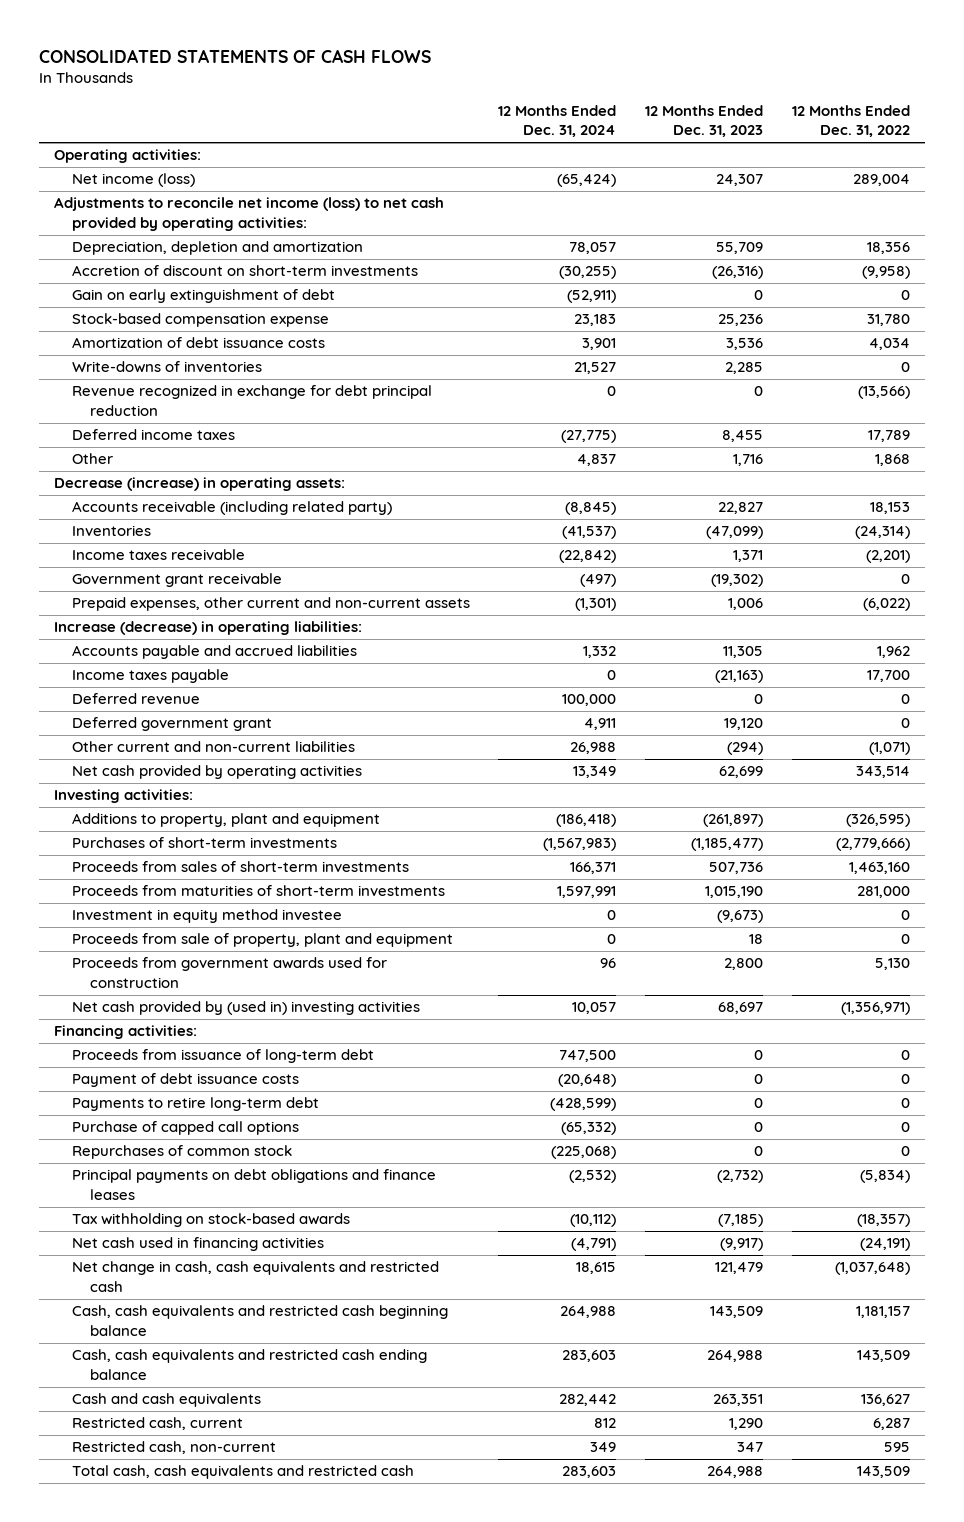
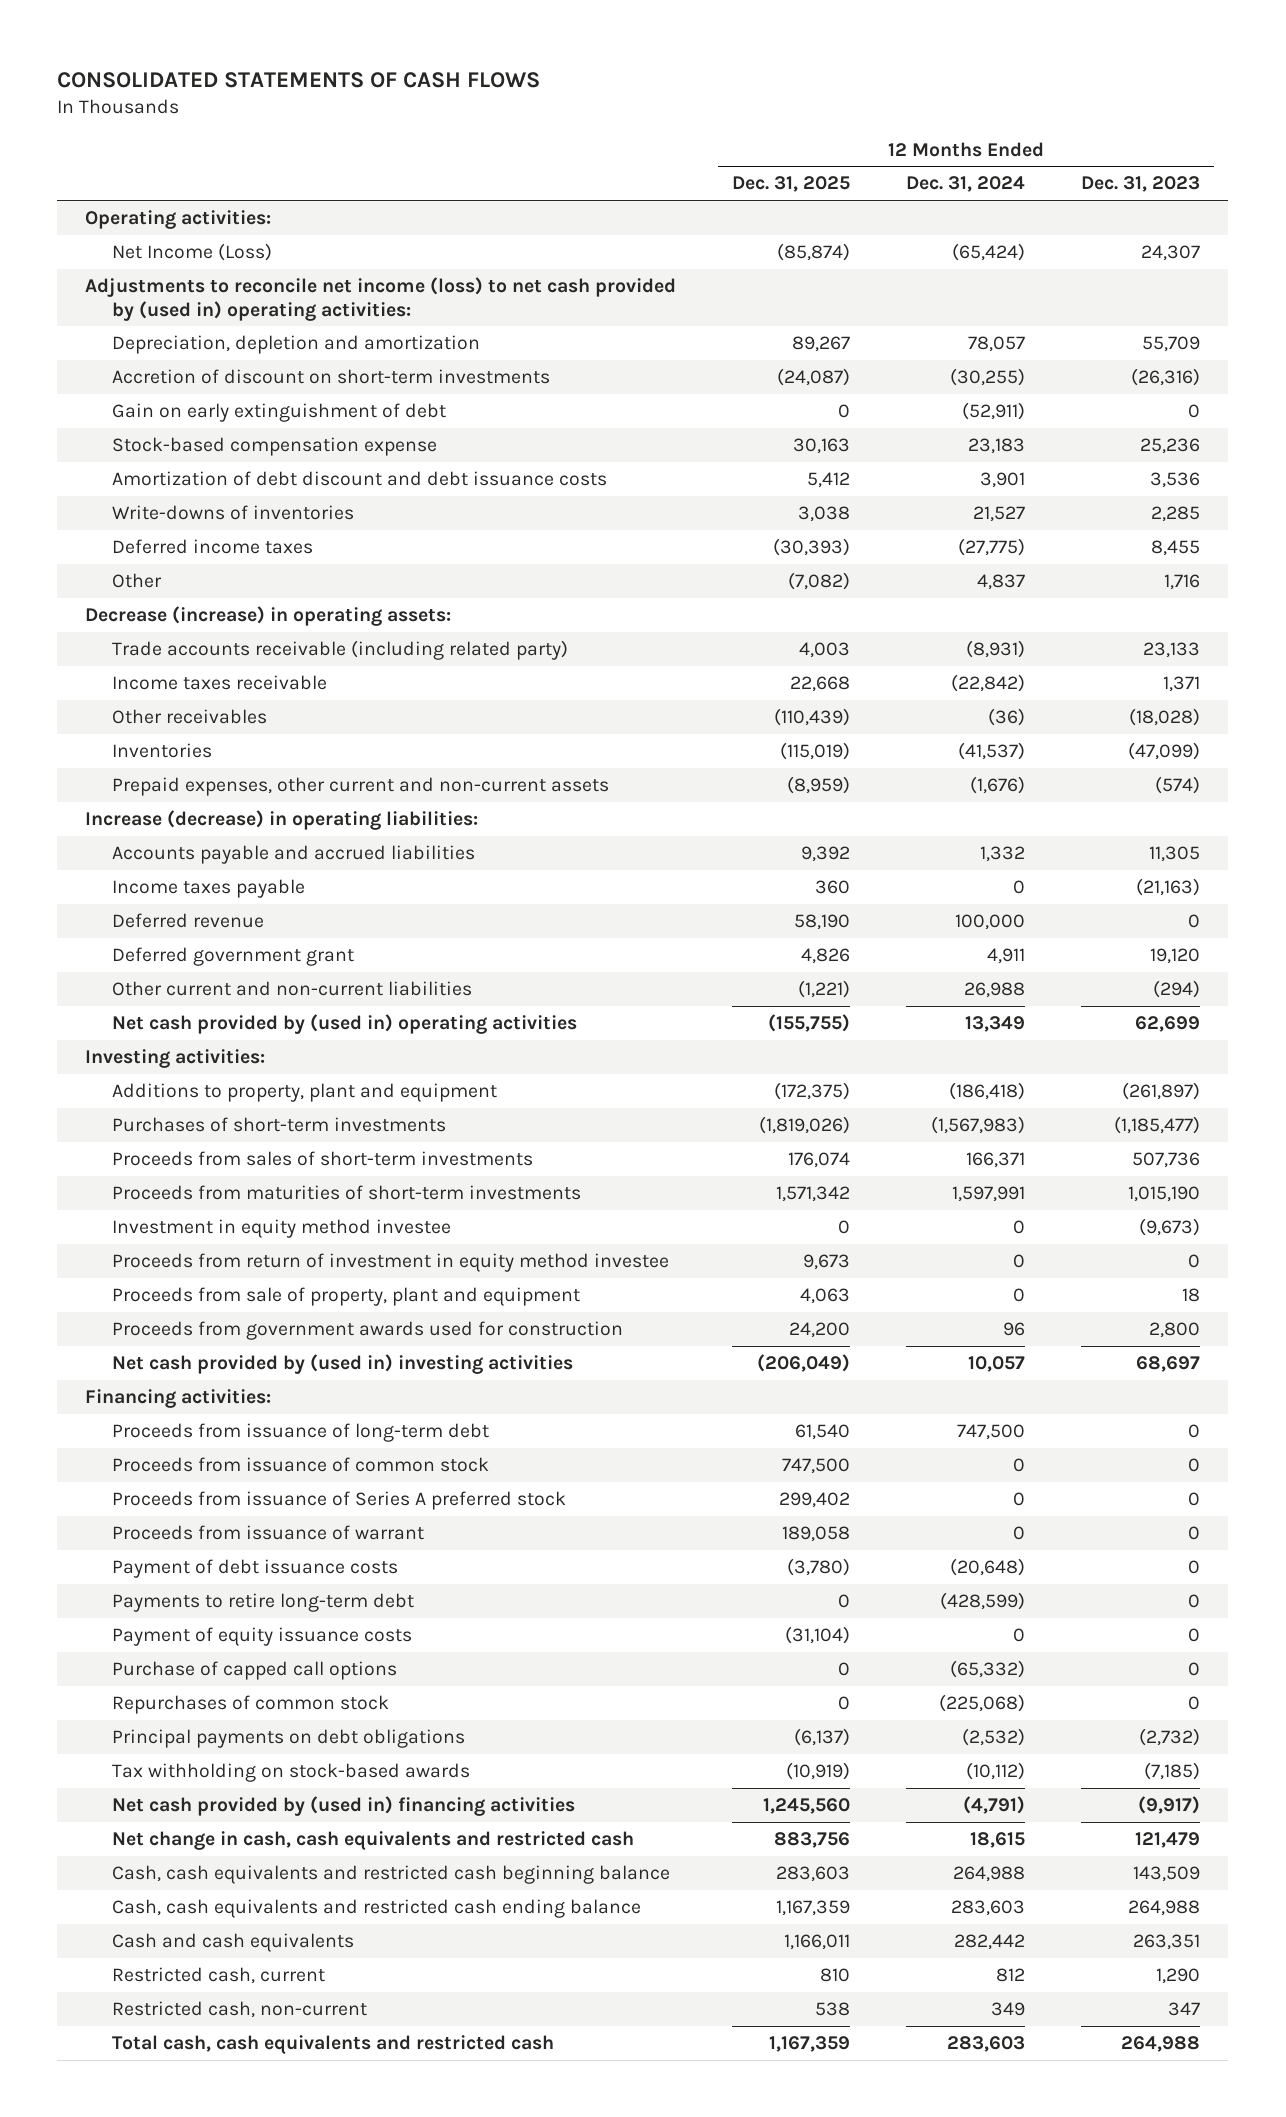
- | 12 Months Ended Dec. 31, 2024 | 12 Months Ended Dec. 31, 2023 | 12 Months Ended Dec. 31, 2022
+ | 12 Months Ended Dec. 31, 2025 | 12 Months Ended Dec. 31, 2024 | 12 Months Ended Dec. 31, 2023
- Net income (loss) | (65,424) | 24,307 | 289,004
- Adjustments to reconcile net income (loss) to net cash provided by operating activities:
+ Net Income (Loss) | (85,874) | (65,424) | 24,307
+ Adjustments to reconcile net income (loss) to net cash provided by (used in) operating activities:
- Amortization of debt issuance costs | 3,901 | 3,536 | 4,034
+ Amortization of debt discount and debt issuance costs | 5,412 | 3,901 | 3,536
- Revenue recognized in exchange for debt principal reduction | 0 | 0 | (13,566)
- Accounts receivable (including related party) | (8,845) | 22,827 | 18,153
+ Trade accounts receivable (including related party) | 4,003 | (8,931) | 23,133
- Government grant receivable | (497) | (19,302) | 0
- Prepaid expenses, other current and non-current assets | (1,301) | 1,006 | (6,022)
+ Other receivables | (110,439) | (36) | (18,028)
moved down: Inventories | (115,019) | (41,537) | (47,099)
+ Prepaid expenses, other current and non-current assets | (8,959) | (1,676) | (574)
- Net cash provided by operating activities | 13,349 | 62,699 | 343,514
+ Net cash provided by (used in) operating activities | (155,755) | 13,349 | 62,699
+ Proceeds from return of investment in equity method investee | 9,673 | 0 | 0
+ Proceeds from issuance of common stock | 747,500 | 0 | 0
+ Proceeds from issuance of Series A preferred stock | 299,402 | 0 | 0
+ Proceeds from issuance of warrant | 189,058 | 0 | 0
+ Payment of equity issuance costs | (31,104) | 0 | 0
- Principal payments on debt obligations and finance leases | (2,532) | (2,732) | (5,834)
+ Principal payments on debt obligations | (6,137) | (2,532) | (2,732)
- Net cash used in financing activities | (4,791) | (9,917) | (24,191)
+ Net cash provided by (used in) financing activities | 1,245,560 | (4,791) | (9,917)

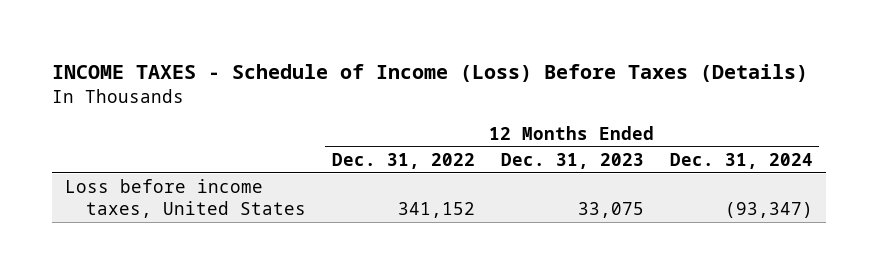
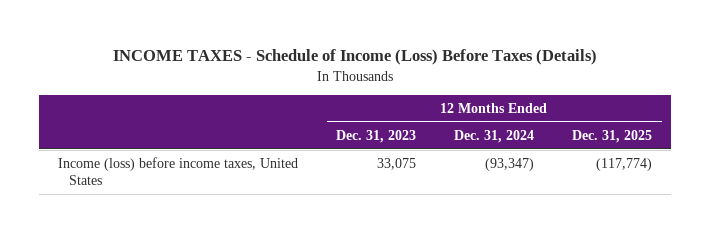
- | 12 Months Ended Dec. 31, 2022 | 12 Months Ended Dec. 31, 2023 | 12 Months Ended Dec. 31, 2024
+ | 12 Months Ended Dec. 31, 2023 | 12 Months Ended Dec. 31, 2024 | 12 Months Ended Dec. 31, 2025
- Loss before income taxes, United States | 341,152 | 33,075 | (93,347)
+ Income (loss) before income taxes, United States | 33,075 | (93,347) | (117,774)

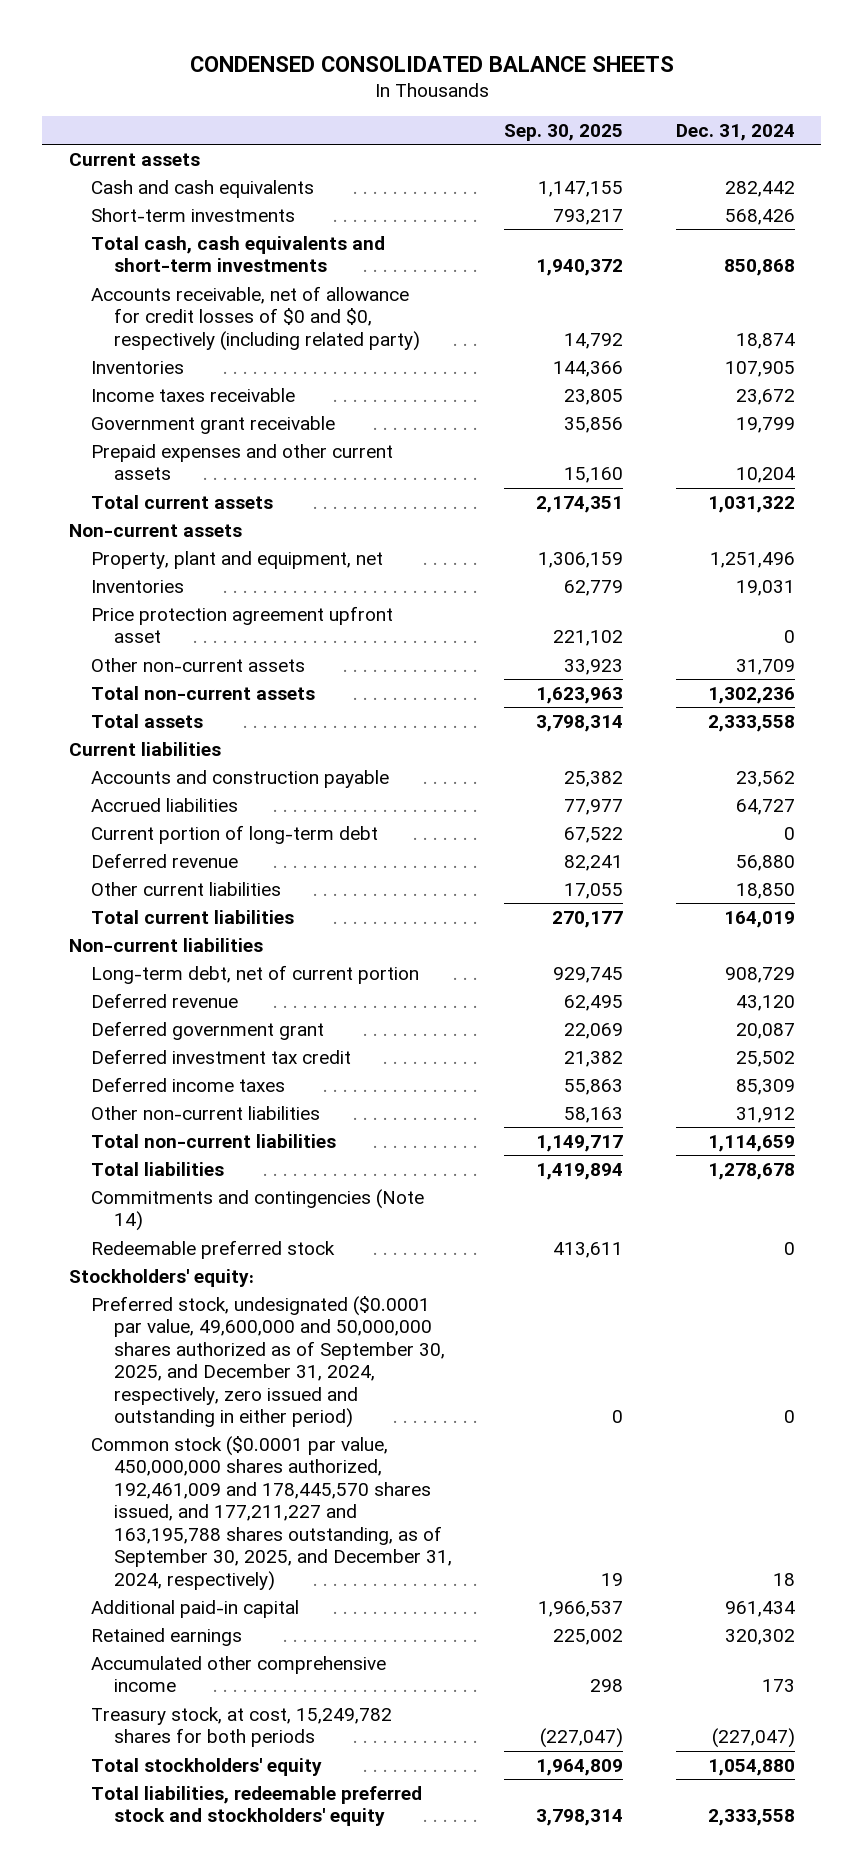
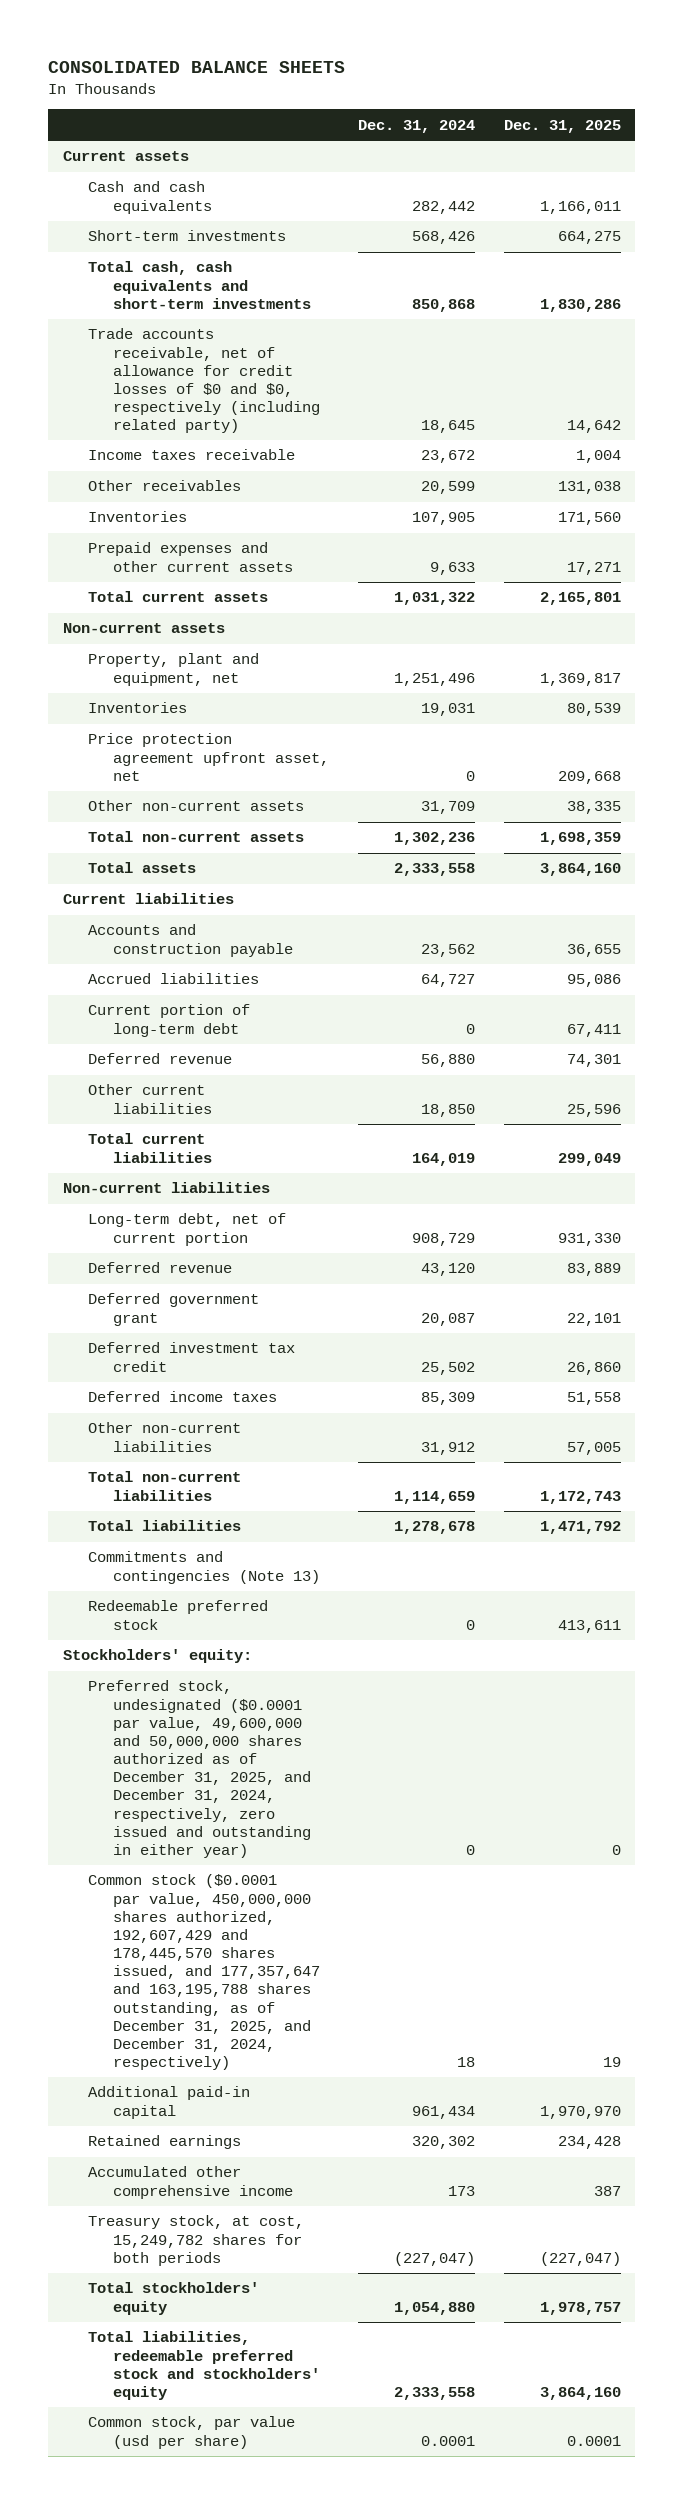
- CONDENSED CONSOLIDATED BALANCE SHEETS
+ CONSOLIDATED BALANCE SHEETS
- | Sep. 30, 2025 | Dec. 31, 2024
+ | Dec. 31, 2024 | Dec. 31, 2025
- Accounts receivable, net of allowance for credit losses of $0 and $0, respectively (including related party) | 14,792 | 18,874
+ Trade accounts receivable, net of allowance for credit losses of $0 and $0, respectively (including related party) | 18,645 | 14,642
- Government grant receivable | 35,856 | 19,799
- Prepaid expenses and other current assets | 15,160 | 10,204
+ Other receivables | 20,599 | 131,038
moved down: Inventories | 107,905 | 171,560
+ Prepaid expenses and other current assets | 9,633 | 17,271
- Price protection agreement upfront asset | 221,102 | 0
+ Price protection agreement upfront asset, net | 0 | 209,668
- Commitments and contingencies (Note 14)
+ Commitments and contingencies (Note 13)
- Preferred stock, undesignated ($0.0001 par value, 49,600,000 and 50,000,000 shares authorized as of September 30, 2025, and December 31, 2024, respectively, zero issued and outstanding in either period) | 0 | 0
- Common stock ($0.0001 par value, 450,000,000 shares authorized, 192,461,009 and 178,445,570 shares issued, and 177,211,227 and 163,195,788 shares outstanding, as of September 30, 2025, and December 31, 2024, respectively) | 19 | 18
+ Preferred stock, undesignated ($0.0001 par value, 49,600,000 and 50,000,000 shares authorized as of December 31, 2025, and December 31, 2024, respectively, zero issued and outstanding in either year) | 0 | 0
+ Common stock ($0.0001 par value, 450,000,000 shares authorized, 192,607,429 and 178,445,570 shares issued, and 177,357,647 and 163,195,788 shares outstanding, as of December 31, 2025, and December 31, 2024, respectively) | 18 | 19
+ Common stock, par value (usd per share) | 0.0001 | 0.0001

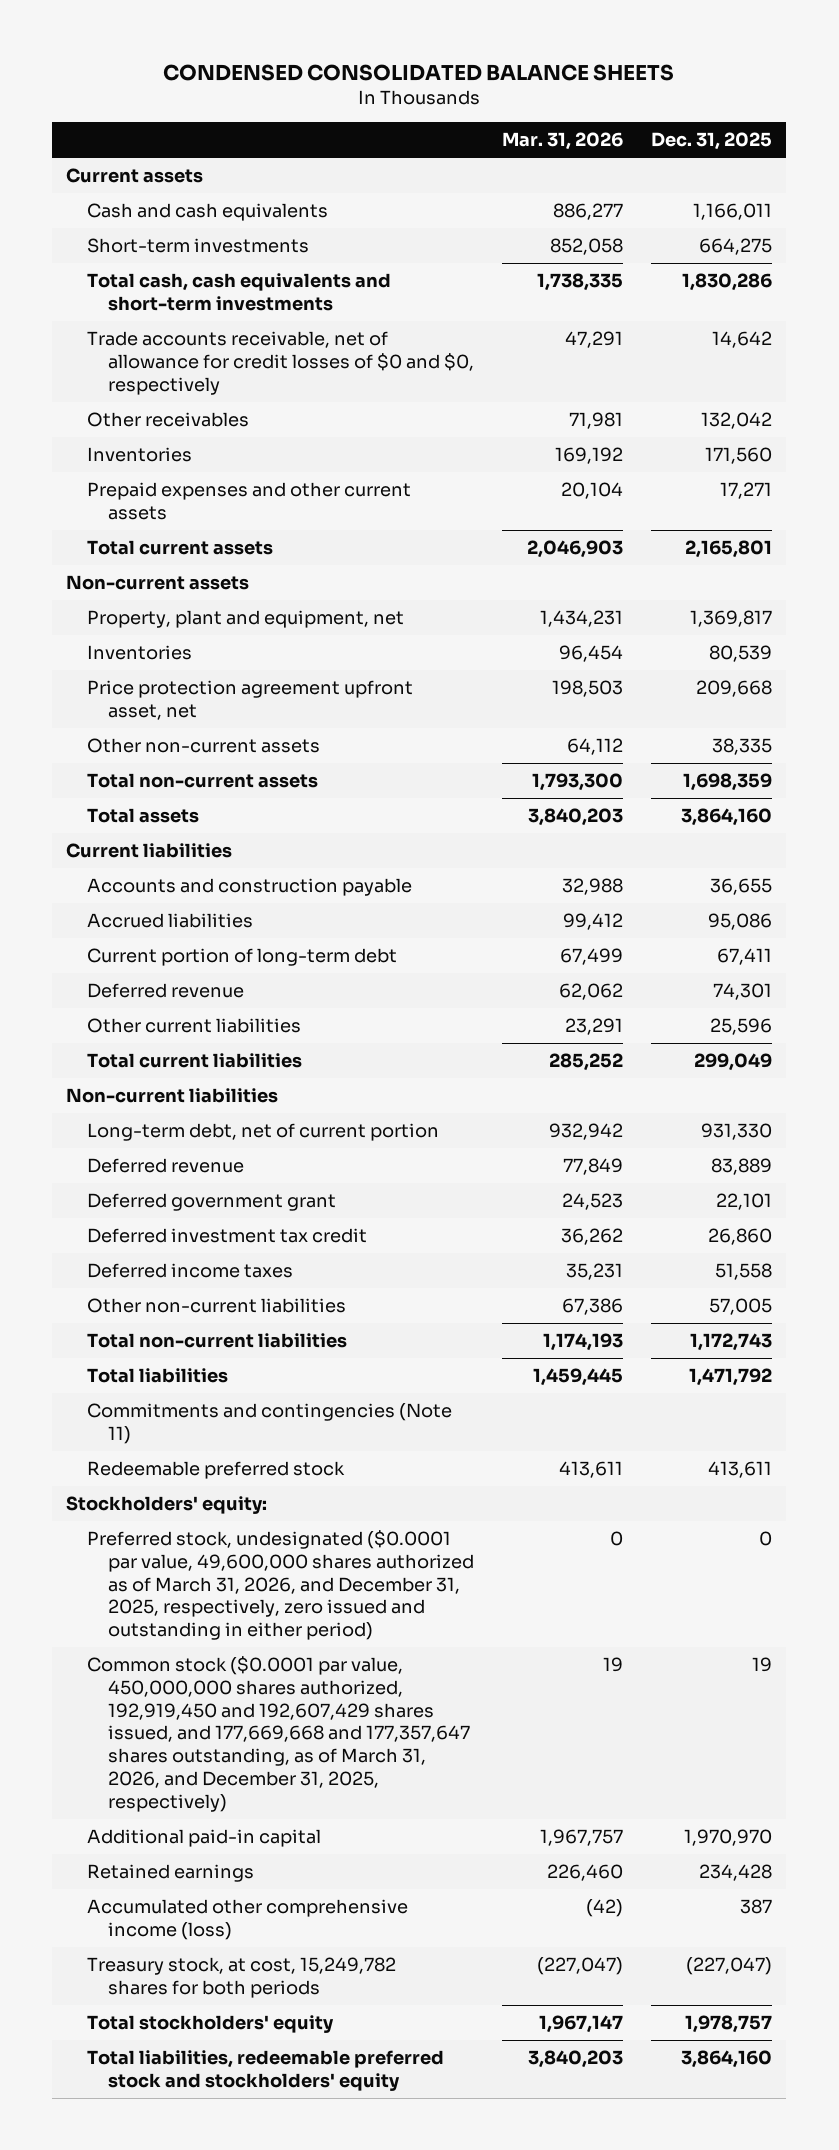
- CONSOLIDATED BALANCE SHEETS
+ CONDENSED CONSOLIDATED BALANCE SHEETS
- | Dec. 31, 2024 | Dec. 31, 2025
+ | Mar. 31, 2026 | Dec. 31, 2025
- Trade accounts receivable, net of allowance for credit losses of $0 and $0, respectively (including related party) | 18,645 | 14,642
- Income taxes receivable | 23,672 | 1,004
- Other receivables | 20,599 | 131,038
+ Trade accounts receivable, net of allowance for credit losses of $0 and $0, respectively | 47,291 | 14,642
+ Other receivables | 71,981 | 132,042
- Commitments and contingencies (Note 13)
+ Commitments and contingencies (Note 11)
- Preferred stock, undesignated ($0.0001 par value, 49,600,000 and 50,000,000 shares authorized as of December 31, 2025, and December 31, 2024, respectively, zero issued and outstanding in either year) | 0 | 0
- Common stock ($0.0001 par value, 450,000,000 shares authorized, 192,607,429 and 178,445,570 shares issued, and 177,357,647 and 163,195,788 shares outstanding, as of December 31, 2025, and December 31, 2024, respectively) | 18 | 19
+ Preferred stock, undesignated ($0.0001 par value, 49,600,000 shares authorized as of March 31, 2026, and December 31, 2025, respectively, zero issued and outstanding in either period) | 0 | 0
+ Common stock ($0.0001 par value, 450,000,000 shares authorized, 192,919,450 and 192,607,429 shares issued, and 177,669,668 and 177,357,647 shares outstanding, as of March 31, 2026, and December 31, 2025, respectively) | 19 | 19
- Accumulated other comprehensive income | 173 | 387
+ Accumulated other comprehensive income (loss) | (42) | 387
- Common stock, par value (usd per share) | 0.0001 | 0.0001

